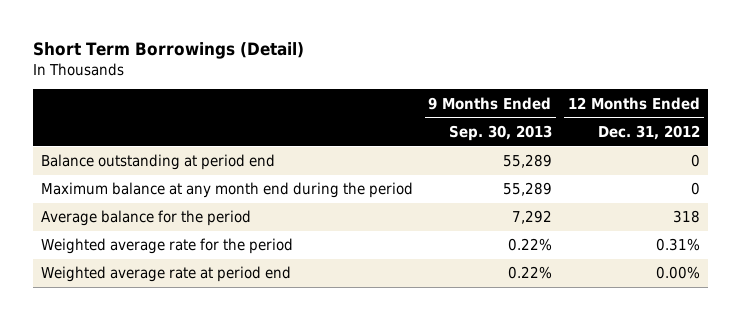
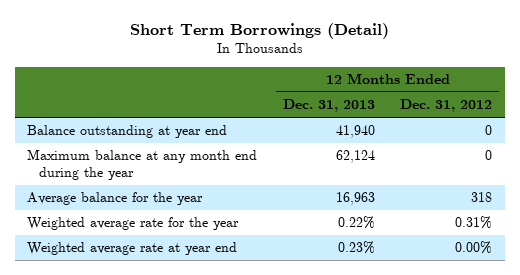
- | 9 Months Ended Sep. 30, 2013 | 12 Months Ended Dec. 31, 2012
+ | 12 Months Ended Dec. 31, 2013 | 12 Months Ended Dec. 31, 2012
- Balance outstanding at period end | 55,289 | 0
- Maximum balance at any month end during the period | 55,289 | 0
- Average balance for the period | 7,292 | 318
- Weighted average rate for the period | 0.22% | 0.31%
- Weighted average rate at period end | 0.22% | 0.00%
+ Balance outstanding at year end | 41,940 | 0
+ Maximum balance at any month end during the year | 62,124 | 0
+ Average balance for the year | 16,963 | 318
+ Weighted average rate for the year | 0.22% | 0.31%
+ Weighted average rate at year end | 0.23% | 0.00%

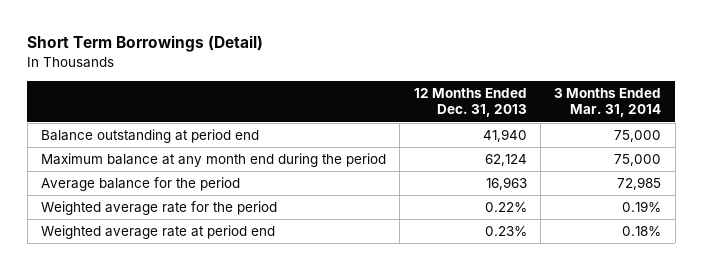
- | 12 Months Ended Dec. 31, 2013 | 12 Months Ended Dec. 31, 2012
+ | 12 Months Ended Dec. 31, 2013 | 3 Months Ended Mar. 31, 2014
- Balance outstanding at year end | 41,940 | 0
- Maximum balance at any month end during the year | 62,124 | 0
- Average balance for the year | 16,963 | 318
- Weighted average rate for the year | 0.22% | 0.31%
- Weighted average rate at year end | 0.23% | 0.00%
+ Balance outstanding at period end | 41,940 | 75,000
+ Maximum balance at any month end during the period | 62,124 | 75,000
+ Average balance for the period | 16,963 | 72,985
+ Weighted average rate for the period | 0.22% | 0.19%
+ Weighted average rate at period end | 0.23% | 0.18%

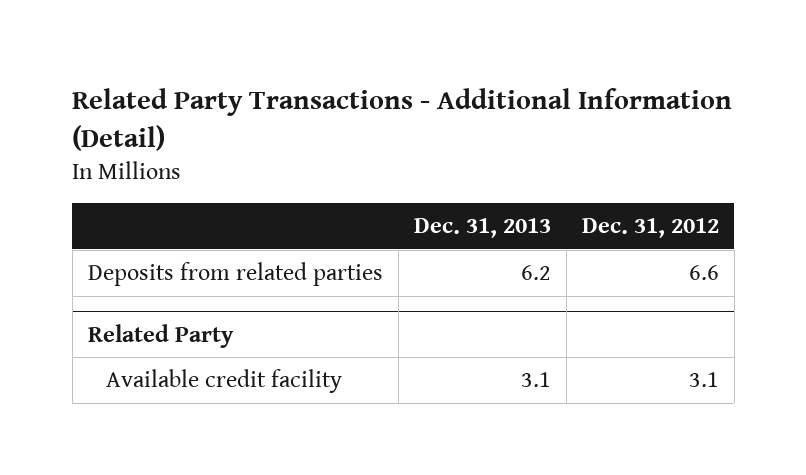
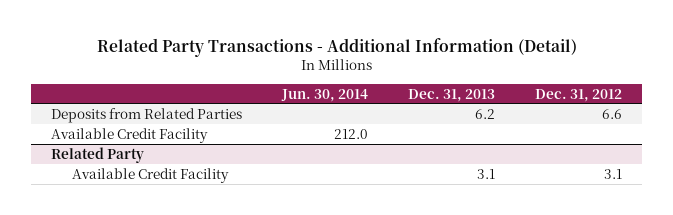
- | Dec. 31, 2013 | Dec. 31, 2012
+ | Jun. 30, 2014 | Dec. 31, 2013 | Dec. 31, 2012
- Deposits from related parties | 6.2 | 6.6
+ Deposits from Related Parties | | 6.2 | 6.6
+ Available Credit Facility | 212.0 | |
@ Related Party
- Available credit facility | 3.1 | 3.1
+ Available Credit Facility | | 3.1 | 3.1

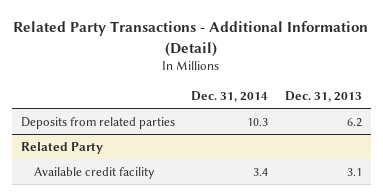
- | Jun. 30, 2014 | Dec. 31, 2013 | Dec. 31, 2012
+ | Dec. 31, 2014 | Dec. 31, 2013
- Deposits from Related Parties | | 6.2 | 6.6
- Available Credit Facility | 212.0 | |
+ Deposits from related parties | 10.3 | 6.2
@ Related Party
- Available Credit Facility | | 3.1 | 3.1
+ Available credit facility | 3.4 | 3.1

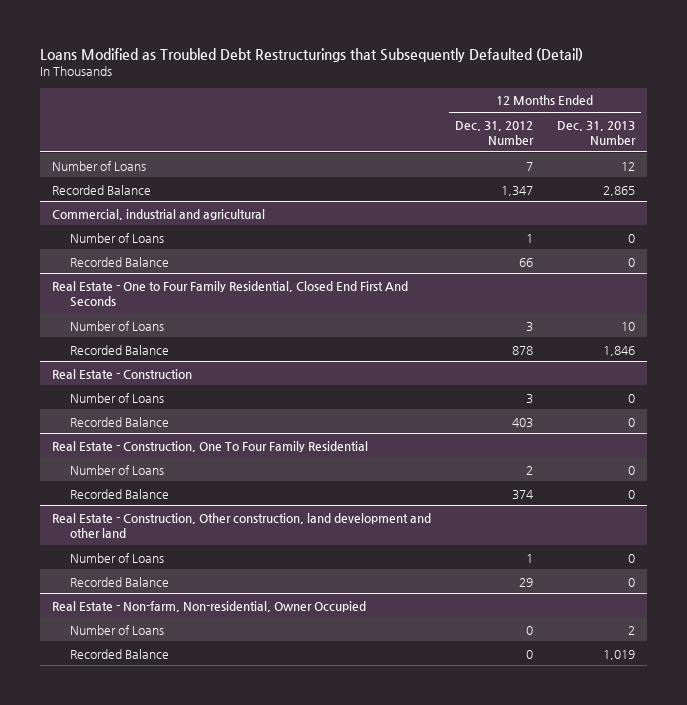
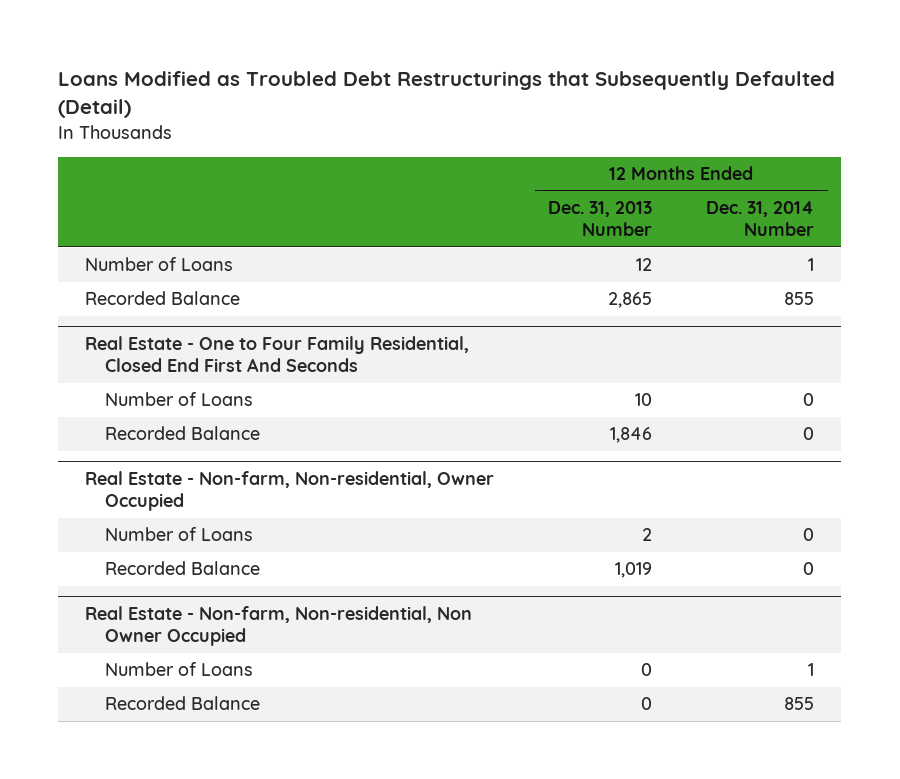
- | 12 Months Ended Dec. 31, 2012 Number | 12 Months Ended Dec. 31, 2013 Number
+ | 12 Months Ended Dec. 31, 2013 Number | 12 Months Ended Dec. 31, 2014 Number
- Commercial, industrial and agricultural
- Number of Loans | 1 | 0
- Recorded Balance | 66 | 0
- Real Estate - Construction
- Number of Loans | 3 | 0
- Recorded Balance | 403 | 0
- Real Estate - Construction, One To Four Family Residential
- Number of Loans | 2 | 0
- Recorded Balance | 374 | 0
- Real Estate - Construction, Other construction, land development and other land
- Number of Loans | 1 | 0
- Recorded Balance | 29 | 0
+ Real Estate - Non-farm, Non-residential, Non Owner Occupied
+ Number of Loans | 0 | 1
+ Recorded Balance | 0 | 855

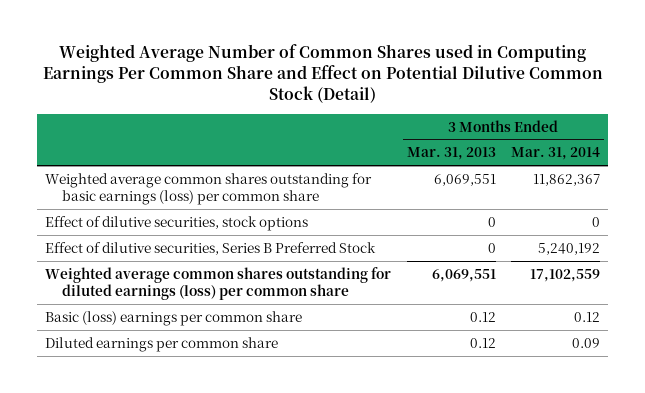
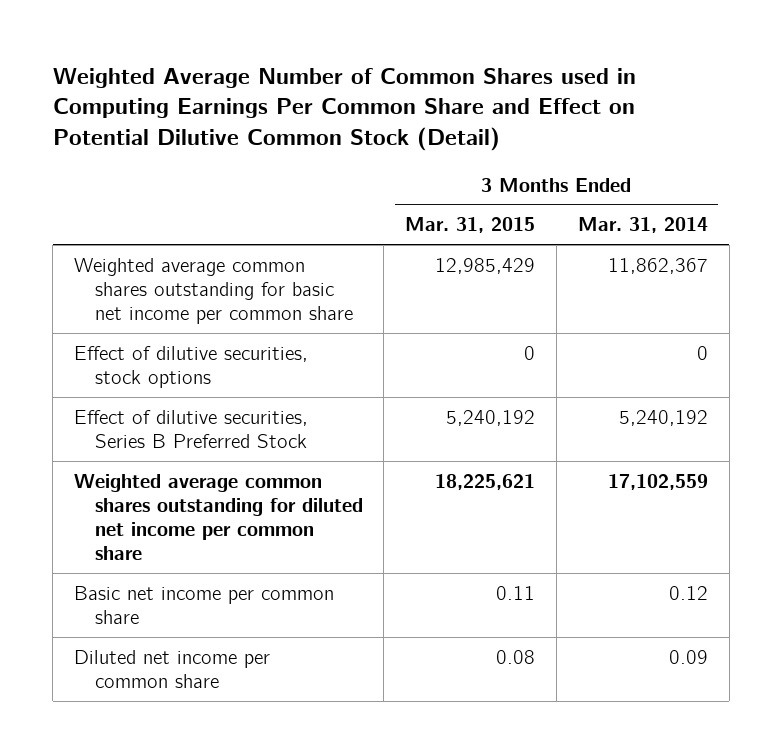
- | 3 Months Ended Mar. 31, 2013 | 3 Months Ended Mar. 31, 2014
+ | 3 Months Ended Mar. 31, 2015 | 3 Months Ended Mar. 31, 2014
- Weighted average common shares outstanding for basic earnings (loss) per common share | 6,069,551 | 11,862,367
+ Weighted average common shares outstanding for basic net income per common share | 12,985,429 | 11,862,367
- Weighted average common shares outstanding for diluted earnings (loss) per common share | 6,069,551 | 17,102,559
- Basic (loss) earnings per common share | 0.12 | 0.12
- Diluted earnings per common share | 0.12 | 0.09
+ Weighted average common shares outstanding for diluted net income per common share | 18,225,621 | 17,102,559
+ Basic net income per common share | 0.11 | 0.12
+ Diluted net income per common share | 0.08 | 0.09

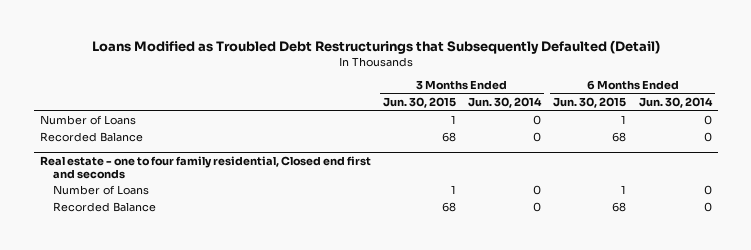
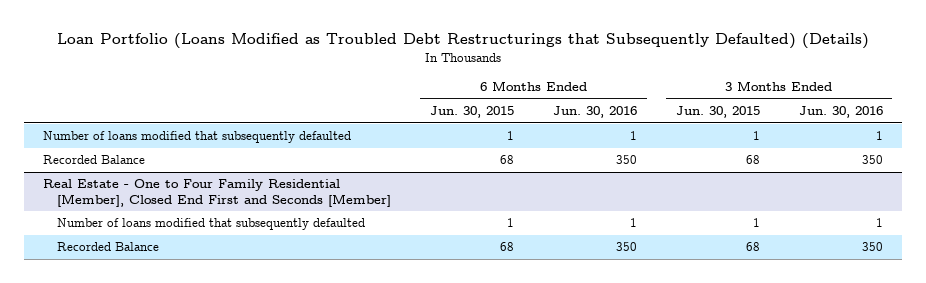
- Loans Modified as Troubled Debt Restructurings that Subsequently Defaulted (Detail)
+ Loan Portfolio (Loans Modified as Troubled Debt Restructurings that Subsequently Defaulted) (Details)
- | 3 Months Ended Jun. 30, 2015 | 3 Months Ended Jun. 30, 2014 | 6 Months Ended Jun. 30, 2015 | 6 Months Ended Jun. 30, 2014
+ | 6 Months Ended Jun. 30, 2015 | 6 Months Ended Jun. 30, 2016 | 3 Months Ended Jun. 30, 2015 | 3 Months Ended Jun. 30, 2016
- Number of Loans | 1 | 0 | 1 | 0
+ Number of loans modified that subsequently defaulted | 1 | 1 | 1 | 1
- Real estate - one to four family residential, Closed end first and seconds
- Number of Loans | 1 | 0 | 1 | 0
+ Real Estate - One to Four Family Residential [Member], Closed End First and Seconds [Member]
+ Number of loans modified that subsequently defaulted | 1 | 1 | 1 | 1

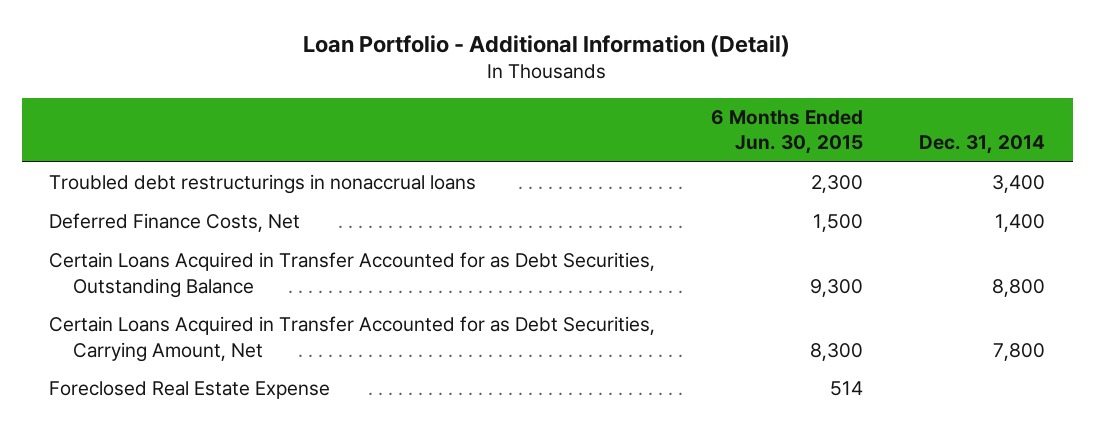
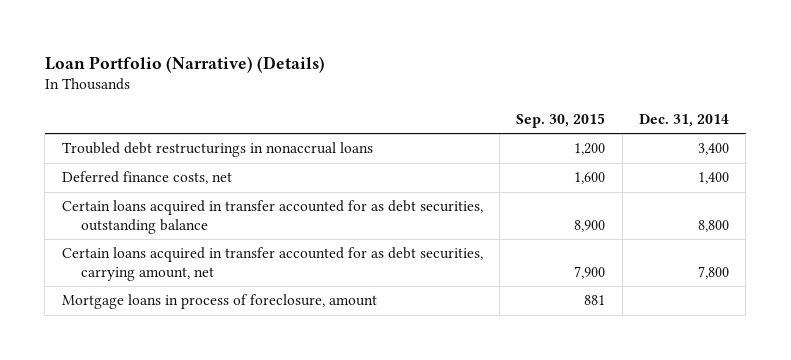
- Loan Portfolio - Additional Information (Detail)
+ Loan Portfolio (Narrative) (Details)
- | 6 Months Ended Jun. 30, 2015 | Dec. 31, 2014
+ | Sep. 30, 2015 | Dec. 31, 2014
- Deferred Finance Costs, Net | 1,500 | 1,400
- Certain Loans Acquired in Transfer Accounted for as Debt Securities, Outstanding Balance | 9,300 | 8,800
- Certain Loans Acquired in Transfer Accounted for as Debt Securities, Carrying Amount, Net | 8,300 | 7,800
- Foreclosed Real Estate Expense | 514 |
+ Deferred finance costs, net | 1,600 | 1,400
+ Certain loans acquired in transfer accounted for as debt securities, outstanding balance | 8,900 | 8,800
+ Certain loans acquired in transfer accounted for as debt securities, carrying amount, net | 7,900 | 7,800
+ Mortgage loans in process of foreclosure, amount | 881 |

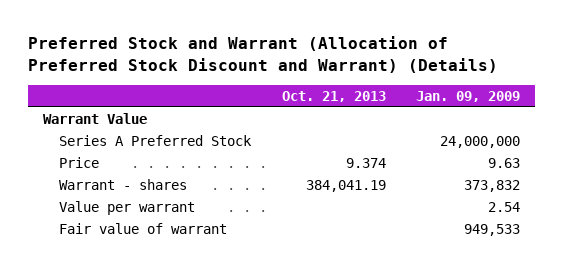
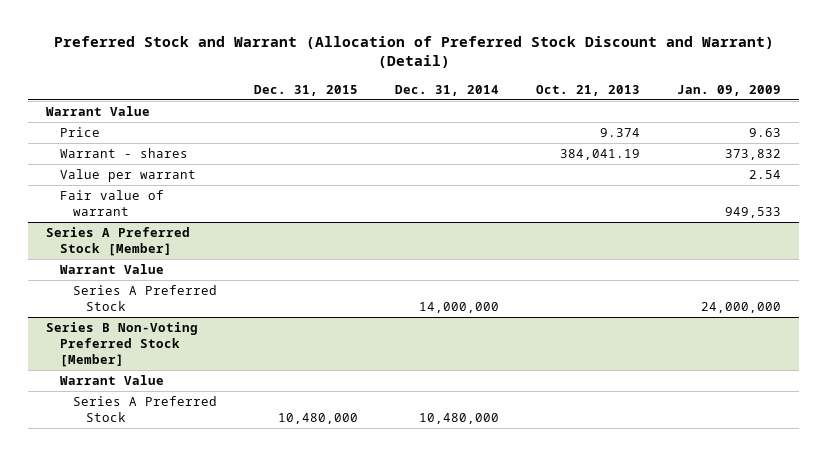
- Preferred Stock and Warrant (Allocation of Preferred Stock Discount and Warrant) (Details)
+ Preferred Stock and Warrant (Allocation of Preferred Stock Discount and Warrant) (Detail)
- | Oct. 21, 2013 | Jan. 09, 2009
+ | Dec. 31, 2015 | Dec. 31, 2014 | Oct. 21, 2013 | Jan. 09, 2009
- Series A Preferred Stock | | 24,000,000
+ Series A Preferred Stock [Member]
+ Warrant Value
+ Series A Preferred Stock | | 14,000,000 | | 24,000,000
+ Series B Non-Voting Preferred Stock [Member]
+ Warrant Value
+ Series A Preferred Stock | 10,480,000 | 10,480,000 | |

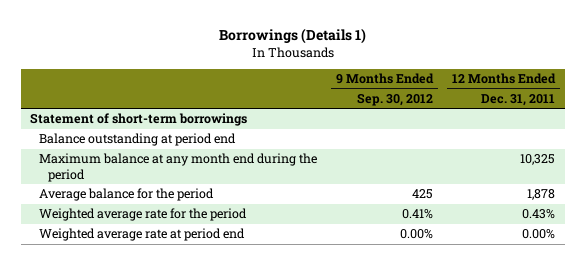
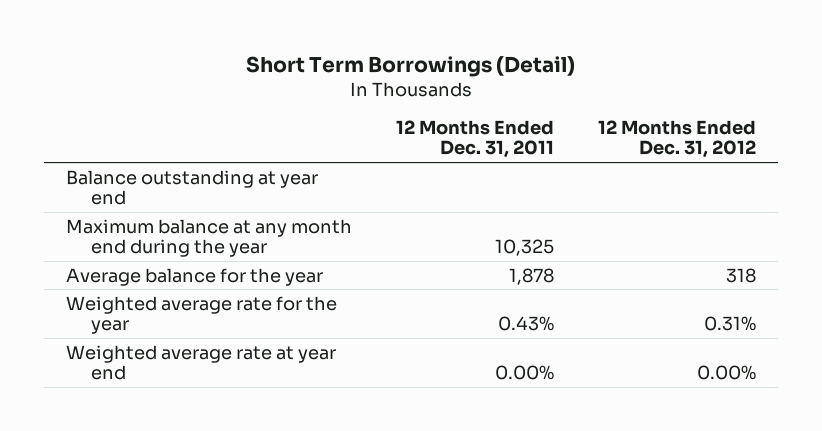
- Borrowings (Details 1)
+ Short Term Borrowings (Detail)
- | 9 Months Ended Sep. 30, 2012 | 12 Months Ended Dec. 31, 2011
+ | 12 Months Ended Dec. 31, 2011 | 12 Months Ended Dec. 31, 2012
- Statement of short-term borrowings
- Balance outstanding at period end
- Maximum balance at any month end during the period | | 10,325
- Average balance for the period | 425 | 1,878
- Weighted average rate for the period | 0.41% | 0.43%
- Weighted average rate at period end | 0.00% | 0.00%
+ Balance outstanding at year end
+ Maximum balance at any month end during the year | 10,325 |
+ Average balance for the year | 1,878 | 318
+ Weighted average rate for the year | 0.43% | 0.31%
+ Weighted average rate at year end | 0.00% | 0.00%

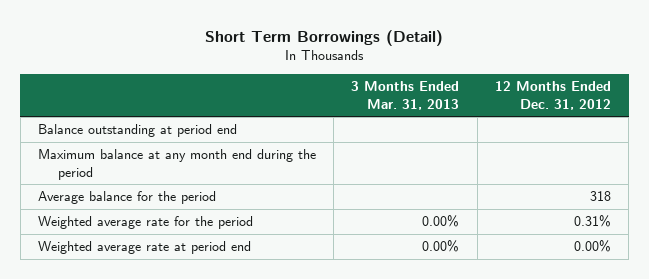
- | 12 Months Ended Dec. 31, 2011 | 12 Months Ended Dec. 31, 2012
+ | 3 Months Ended Mar. 31, 2013 | 12 Months Ended Dec. 31, 2012
- Balance outstanding at year end
- Maximum balance at any month end during the year | 10,325 |
- Average balance for the year | 1,878 | 318
- Weighted average rate for the year | 0.43% | 0.31%
- Weighted average rate at year end | 0.00% | 0.00%
+ Balance outstanding at period end
+ Maximum balance at any month end during the period
+ Average balance for the period | | 318
+ Weighted average rate for the period | 0.00% | 0.31%
+ Weighted average rate at period end | 0.00% | 0.00%

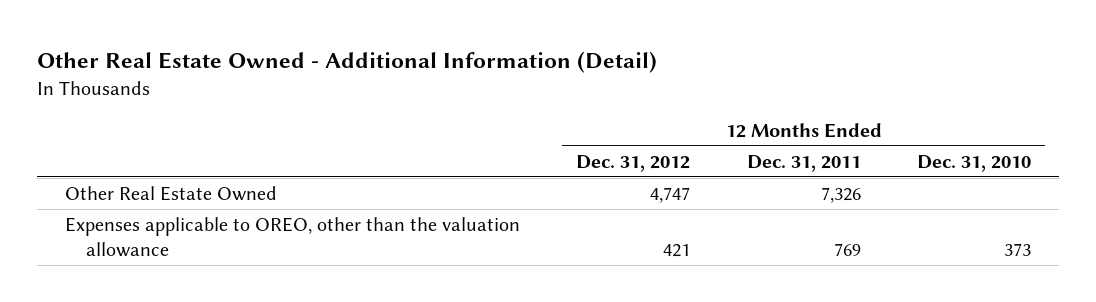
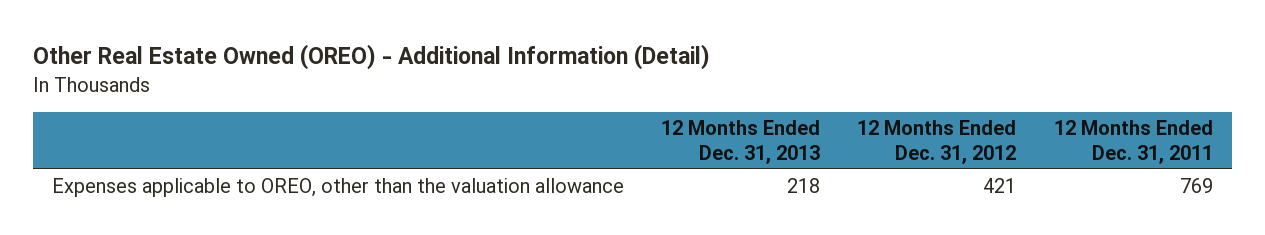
- Other Real Estate Owned - Additional Information (Detail)
+ Other Real Estate Owned (OREO) - Additional Information (Detail)
- | 12 Months Ended Dec. 31, 2012 | 12 Months Ended Dec. 31, 2011 | 12 Months Ended Dec. 31, 2010
+ | 12 Months Ended Dec. 31, 2013 | 12 Months Ended Dec. 31, 2012 | 12 Months Ended Dec. 31, 2011
- Other Real Estate Owned | 4,747 | 7,326 |

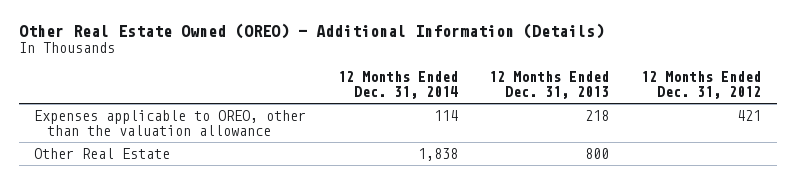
- Other Real Estate Owned (OREO) - Additional Information (Detail)
+ Other Real Estate Owned (OREO) - Additional Information (Details)
- | 12 Months Ended Dec. 31, 2013 | 12 Months Ended Dec. 31, 2012 | 12 Months Ended Dec. 31, 2011
+ | 12 Months Ended Dec. 31, 2014 | 12 Months Ended Dec. 31, 2013 | 12 Months Ended Dec. 31, 2012
+ Other Real Estate | 1,838 | 800 |

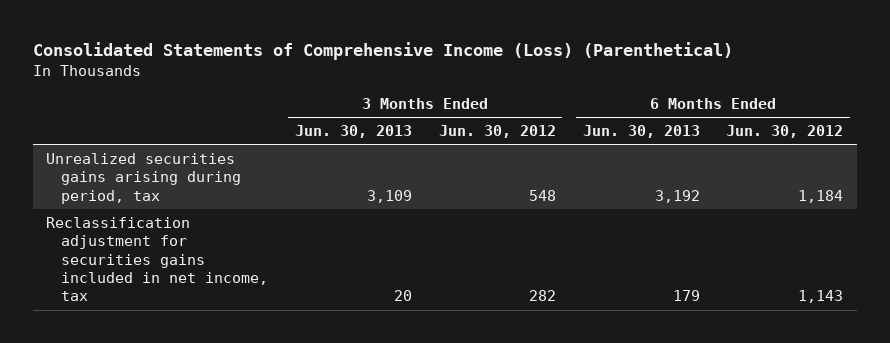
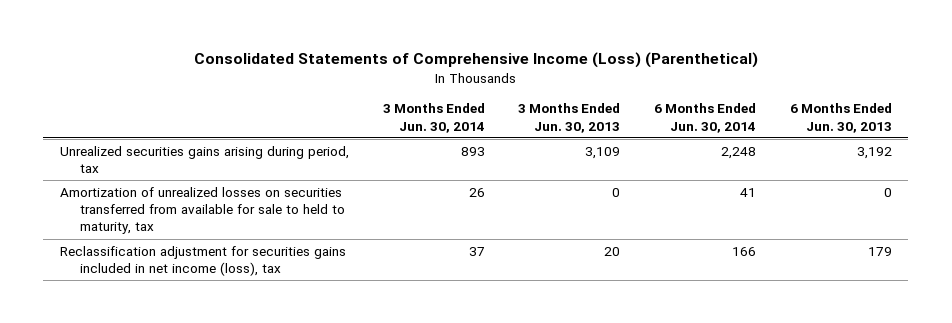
- | 3 Months Ended Jun. 30, 2013 | 3 Months Ended Jun. 30, 2012 | 6 Months Ended Jun. 30, 2013 | 6 Months Ended Jun. 30, 2012
+ | 3 Months Ended Jun. 30, 2014 | 3 Months Ended Jun. 30, 2013 | 6 Months Ended Jun. 30, 2014 | 6 Months Ended Jun. 30, 2013
- Reclassification adjustment for securities gains included in net income, tax | 20 | 282 | 179 | 1,143
+ Amortization of unrealized losses on securities transferred from available for sale to held to maturity, tax | 26 | 0 | 41 | 0
+ Reclassification adjustment for securities gains included in net income (loss), tax | 37 | 20 | 166 | 179

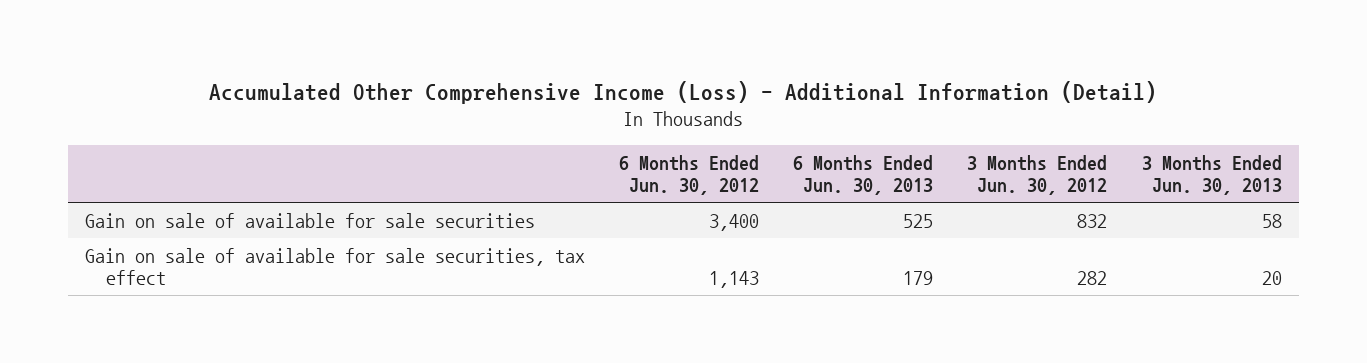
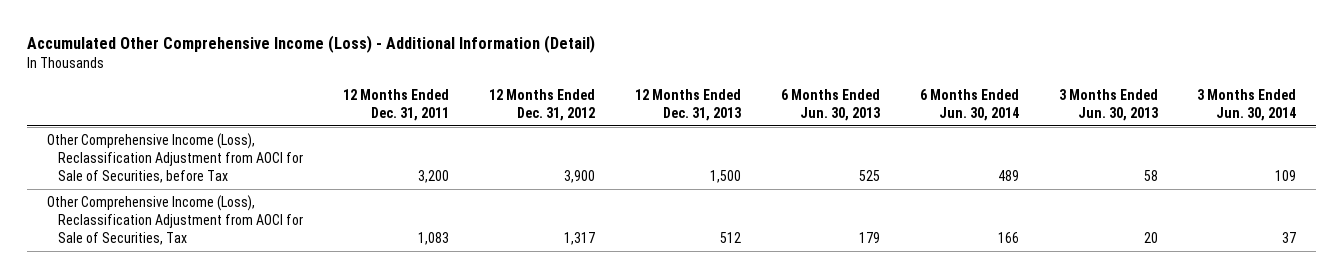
- | 6 Months Ended Jun. 30, 2012 | 6 Months Ended Jun. 30, 2013 | 3 Months Ended Jun. 30, 2012 | 3 Months Ended Jun. 30, 2013
+ | 12 Months Ended Dec. 31, 2011 | 12 Months Ended Dec. 31, 2012 | 12 Months Ended Dec. 31, 2013 | 6 Months Ended Jun. 30, 2013 | 6 Months Ended Jun. 30, 2014 | 3 Months Ended Jun. 30, 2013 | 3 Months Ended Jun. 30, 2014
- Gain on sale of available for sale securities | 3,400 | 525 | 832 | 58
- Gain on sale of available for sale securities, tax effect | 1,143 | 179 | 282 | 20
+ Other Comprehensive Income (Loss), Reclassification Adjustment from AOCI for Sale of Securities, before Tax | 3,200 | 3,900 | 1,500 | 525 | 489 | 58 | 109
+ Other Comprehensive Income (Loss), Reclassification Adjustment from AOCI for Sale of Securities, Tax | 1,083 | 1,317 | 512 | 179 | 166 | 20 | 37

